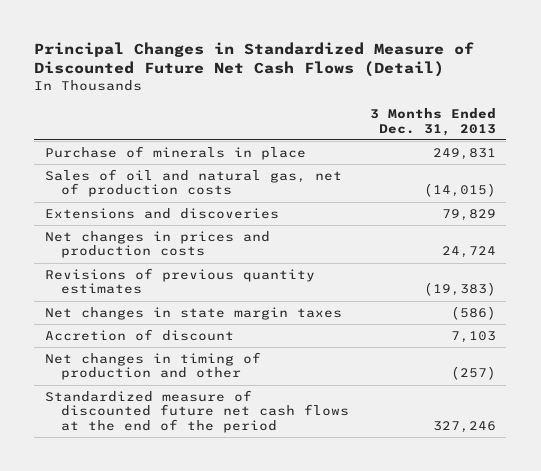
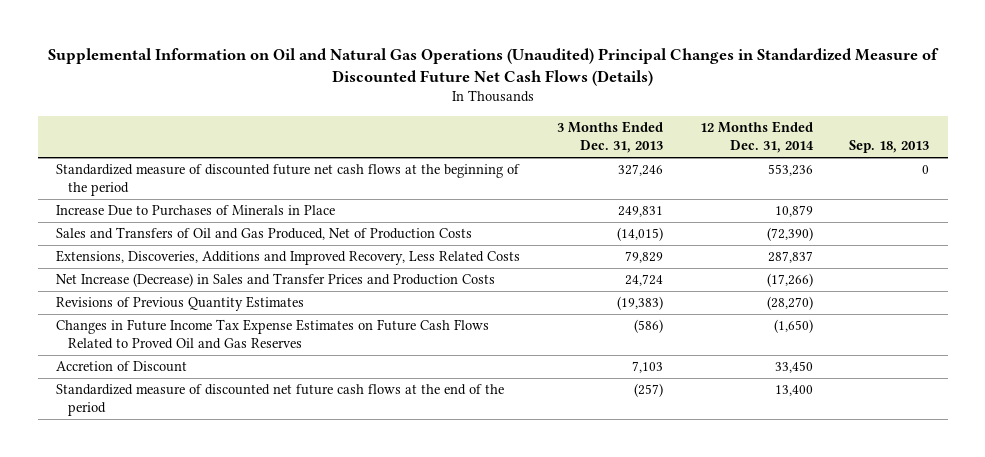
- Principal Changes in Standardized Measure of Discounted Future Net Cash Flows (Detail)
+ Supplemental Information on Oil and Natural Gas Operations (Unaudited) Principal Changes in Standardized Measure of Discounted Future Net Cash Flows (Details)
- | 3 Months Ended Dec. 31, 2013
+ | 3 Months Ended Dec. 31, 2013 | 12 Months Ended Dec. 31, 2014 | Sep. 18, 2013
- Purchase of minerals in place | 249,831
- Sales of oil and natural gas, net of production costs | (14,015)
- Extensions and discoveries | 79,829
- Net changes in prices and production costs | 24,724
- Revisions of previous quantity estimates | (19,383)
- Net changes in state margin taxes | (586)
- Accretion of discount | 7,103
- Net changes in timing of production and other | (257)
- Standardized measure of discounted future net cash flows at the end of the period | 327,246
+ Standardized measure of discounted future net cash flows at the beginning of the period | 327,246 | 553,236 | 0
+ Increase Due to Purchases of Minerals in Place | 249,831 | 10,879 |
+ Sales and Transfers of Oil and Gas Produced, Net of Production Costs | (14,015) | (72,390) |
+ Extensions, Discoveries, Additions and Improved Recovery, Less Related Costs | 79,829 | 287,837 |
+ Net Increase (Decrease) in Sales and Transfer Prices and Production Costs | 24,724 | (17,266) |
+ Revisions of Previous Quantity Estimates | (19,383) | (28,270) |
+ Changes in Future Income Tax Expense Estimates on Future Cash Flows Related to Proved Oil and Gas Reserves | (586) | (1,650) |
+ Accretion of Discount | 7,103 | 33,450 |
+ Standardized measure of discounted net future cash flows at the end of the period | (257) | 13,400 |

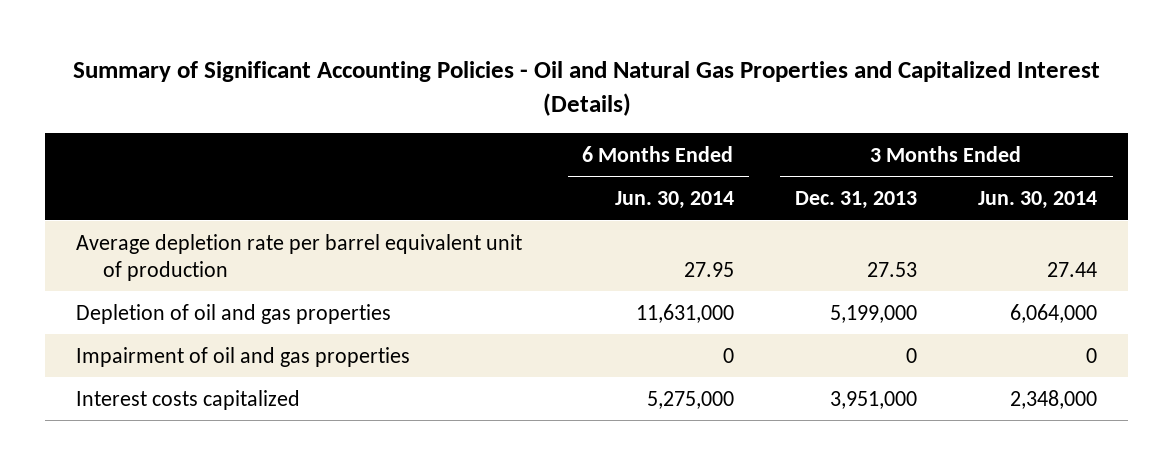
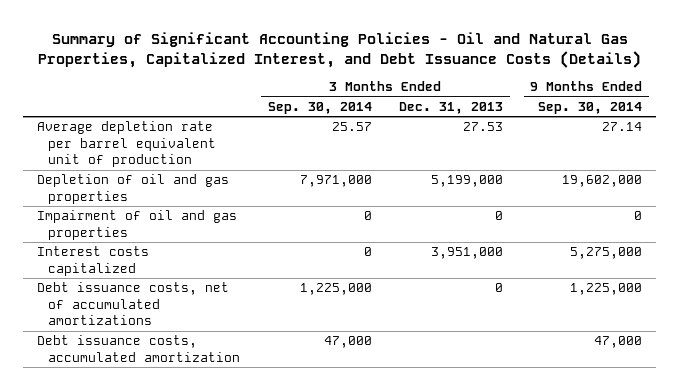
- Summary of Significant Accounting Policies - Oil and Natural Gas Properties and Capitalized Interest (Details)
+ Summary of Significant Accounting Policies - Oil and Natural Gas Properties, Capitalized Interest, and Debt Issuance Costs (Details)
- | 6 Months Ended Jun. 30, 2014 | 3 Months Ended Dec. 31, 2013 | 3 Months Ended Jun. 30, 2014
+ | 3 Months Ended Sep. 30, 2014 | 3 Months Ended Dec. 31, 2013 | 9 Months Ended Sep. 30, 2014
+ Debt issuance costs, net of accumulated amortizations | 1,225,000 | 0 | 1,225,000
+ Debt issuance costs, accumulated amortization | 47,000 | | 47,000

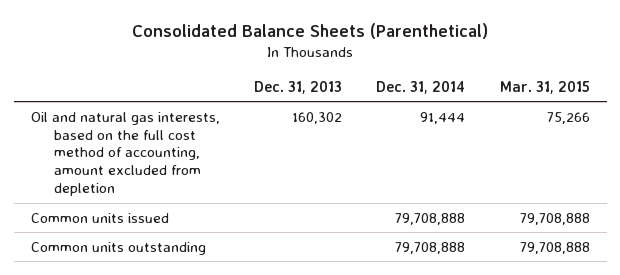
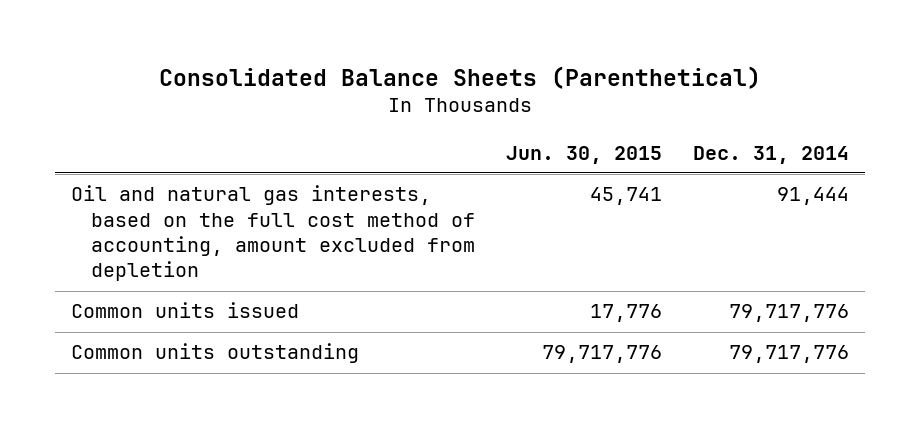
- | Dec. 31, 2013 | Dec. 31, 2014 | Mar. 31, 2015
+ | Jun. 30, 2015 | Dec. 31, 2014
- Common units issued | | 79,708,888 | 79,708,888
- Common units outstanding | | 79,708,888 | 79,708,888
+ Common units issued | 17,776 | 79,717,776
+ Common units outstanding | 79,717,776 | 79,717,776

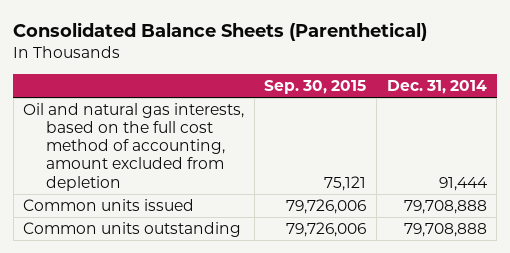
- | Jun. 30, 2015 | Dec. 31, 2014
+ | Sep. 30, 2015 | Dec. 31, 2014
- Common units issued | 17,776 | 79,717,776
- Common units outstanding | 79,717,776 | 79,717,776
+ Common units issued | 79,726,006 | 79,708,888
+ Common units outstanding | 79,726,006 | 79,708,888

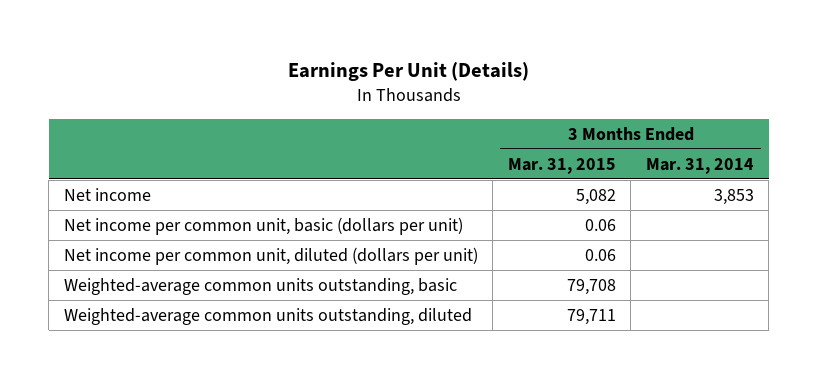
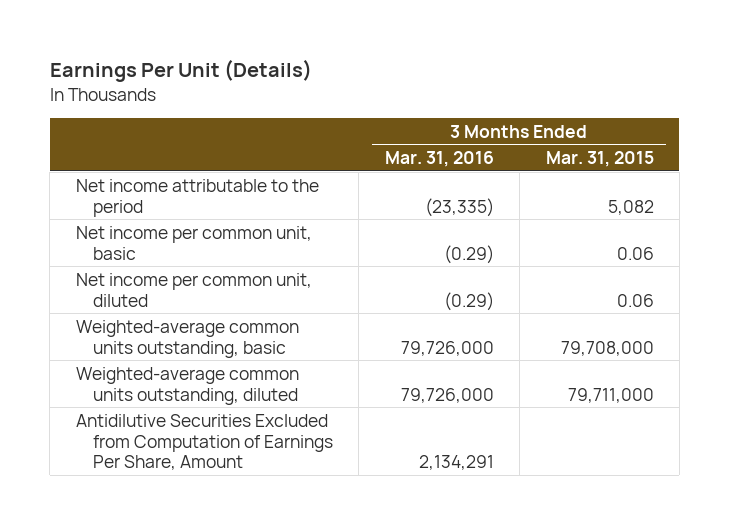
- | 3 Months Ended Mar. 31, 2015 | 3 Months Ended Mar. 31, 2014
+ | 3 Months Ended Mar. 31, 2016 | 3 Months Ended Mar. 31, 2015
- Net income | 5,082 | 3,853
- Net income per common unit, basic (dollars per unit) | 0.06 |
- Net income per common unit, diluted (dollars per unit) | 0.06 |
- Weighted-average common units outstanding, basic | 79,708 |
- Weighted-average common units outstanding, diluted | 79,711 |
+ Net income attributable to the period | (23,335) | 5,082
+ Net income per common unit, basic | (0.29) | 0.06
+ Net income per common unit, diluted | (0.29) | 0.06
+ Weighted-average common units outstanding, basic | 79,726,000 | 79,708,000
+ Weighted-average common units outstanding, diluted | 79,726,000 | 79,711,000
+ Antidilutive Securities Excluded from Computation of Earnings Per Share, Amount | 2,134,291 |

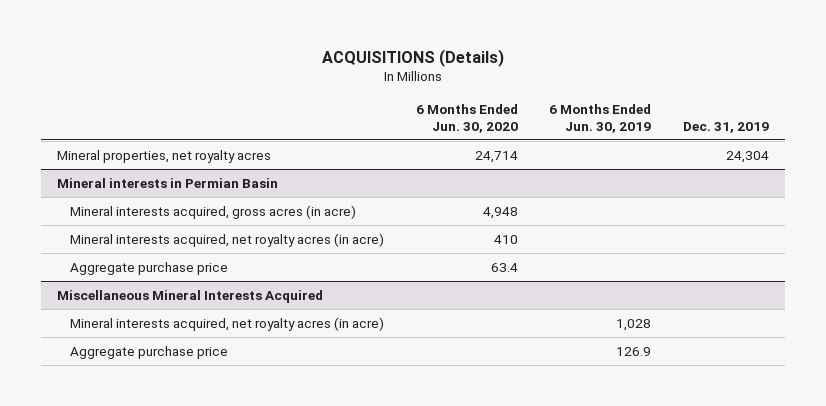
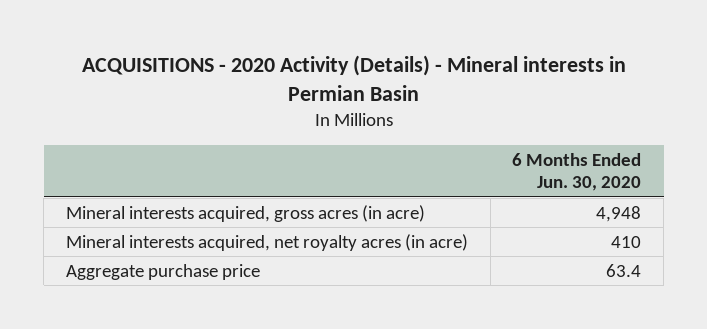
- ACQUISITIONS (Details)
+ ACQUISITIONS - 2020 Activity (Details) - Mineral interests in Permian Basin
- | 6 Months Ended Jun. 30, 2020 | 6 Months Ended Jun. 30, 2019 | Dec. 31, 2019
+ | 6 Months Ended Jun. 30, 2020
- Mineral properties, net royalty acres | 24,714 | | 24,304
- Mineral interests in Permian Basin
- Miscellaneous Mineral Interests Acquired
- Mineral interests acquired, net royalty acres (in acre) | | 1,028 |
- Aggregate purchase price | | 126.9 |

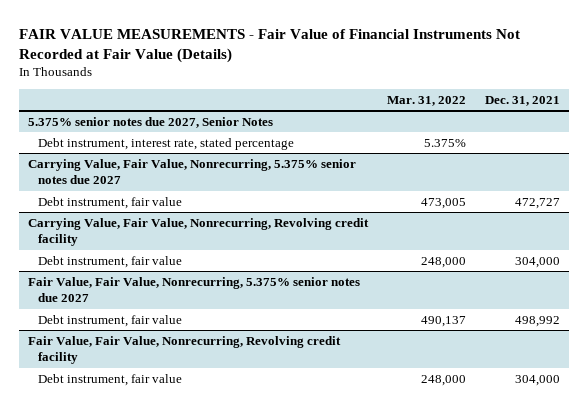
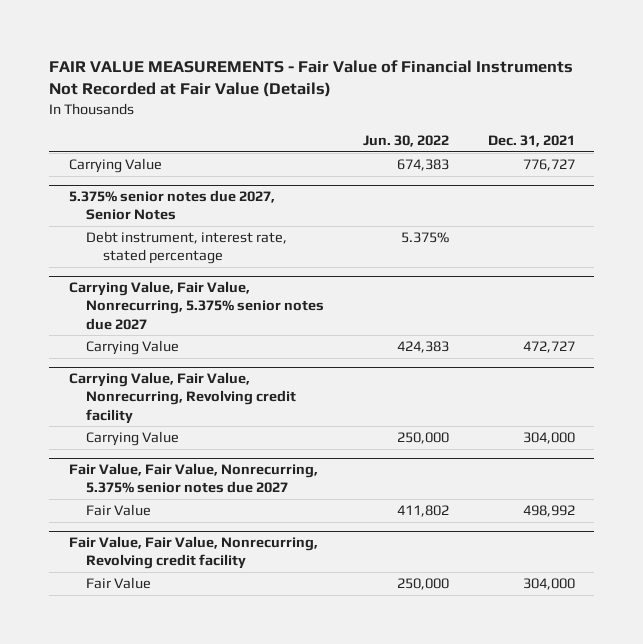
- | Mar. 31, 2022 | Dec. 31, 2021
+ | Jun. 30, 2022 | Dec. 31, 2021
+ Carrying Value | 674,383 | 776,727
@ Carrying Value, Fair Value, Nonrecurring, 5.375% senior notes due 2027
- Debt instrument, fair value | 473,005 | 472,727
+ Carrying Value | 424,383 | 472,727
@ Carrying Value, Fair Value, Nonrecurring, Revolving credit facility
- Debt instrument, fair value | 248,000 | 304,000
+ Carrying Value | 250,000 | 304,000
@ Fair Value, Fair Value, Nonrecurring, 5.375% senior notes due 2027
- Debt instrument, fair value | 490,137 | 498,992
+ Fair Value | 411,802 | 498,992
@ Fair Value, Fair Value, Nonrecurring, Revolving credit facility
- Debt instrument, fair value | 248,000 | 304,000
+ Fair Value | 250,000 | 304,000

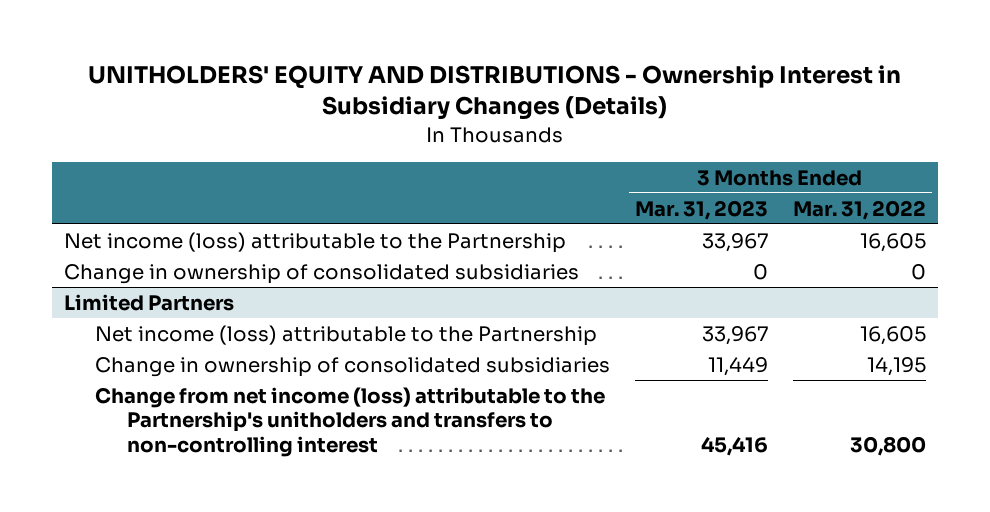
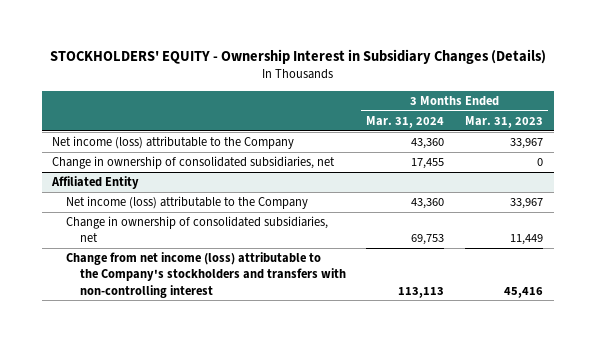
- UNITHOLDERS' EQUITY AND DISTRIBUTIONS - Ownership Interest in Subsidiary Changes (Details)
+ STOCKHOLDERS' EQUITY - Ownership Interest in Subsidiary Changes (Details)
- | 3 Months Ended Mar. 31, 2023 | 3 Months Ended Mar. 31, 2022
+ | 3 Months Ended Mar. 31, 2024 | 3 Months Ended Mar. 31, 2023
- Net income (loss) attributable to the Partnership | 33,967 | 16,605
- Change in ownership of consolidated subsidiaries | 0 | 0
- Limited Partners
- Net income (loss) attributable to the Partnership | 33,967 | 16,605
- Change in ownership of consolidated subsidiaries | 11,449 | 14,195
- Change from net income (loss) attributable to the Partnership's unitholders and transfers to non-controlling interest | 45,416 | 30,800
+ Net income (loss) attributable to the Company | 43,360 | 33,967
+ Change in ownership of consolidated subsidiaries, net | 17,455 | 0
+ Affiliated Entity
+ Net income (loss) attributable to the Company | 43,360 | 33,967
+ Change in ownership of consolidated subsidiaries, net | 69,753 | 11,449
+ Change from net income (loss) attributable to the Company's stockholders and transfers with non-controlling interest | 113,113 | 45,416

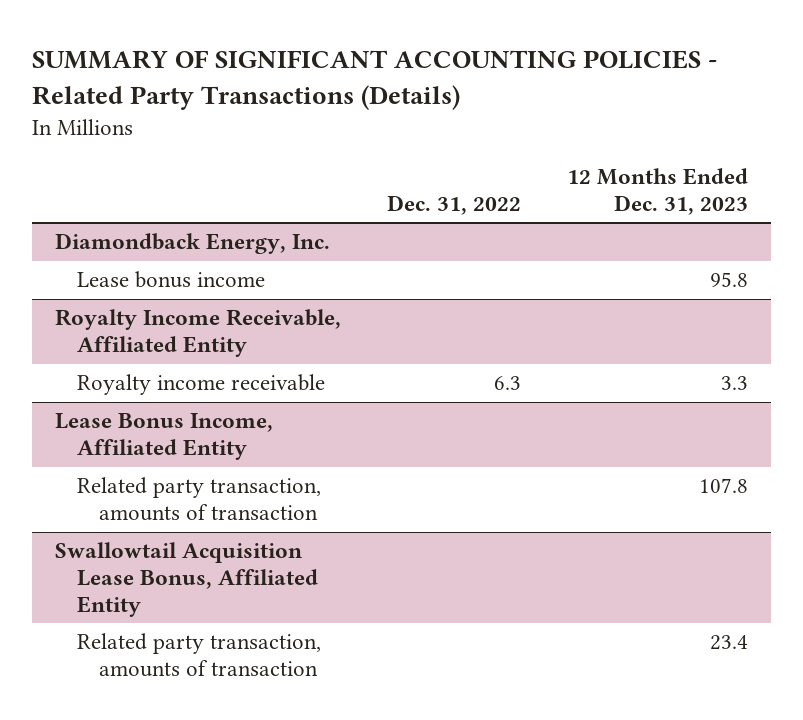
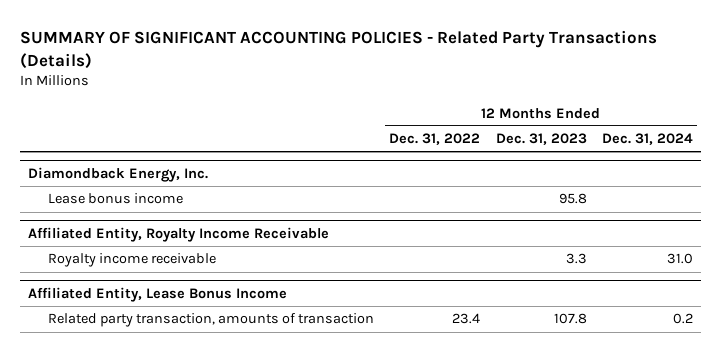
- | Dec. 31, 2022 | 12 Months Ended Dec. 31, 2023
+ | 12 Months Ended Dec. 31, 2022 | 12 Months Ended Dec. 31, 2023 | 12 Months Ended Dec. 31, 2024
- Royalty Income Receivable, Affiliated Entity
+ Affiliated Entity, Royalty Income Receivable
- Lease Bonus Income, Affiliated Entity
+ Affiliated Entity, Lease Bonus Income
- Swallowtail Acquisition Lease Bonus, Affiliated Entity
- Related party transaction, amounts of transaction | | 23.4

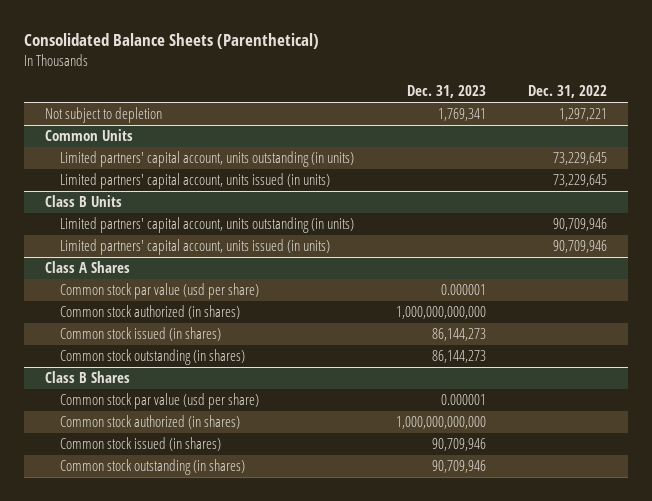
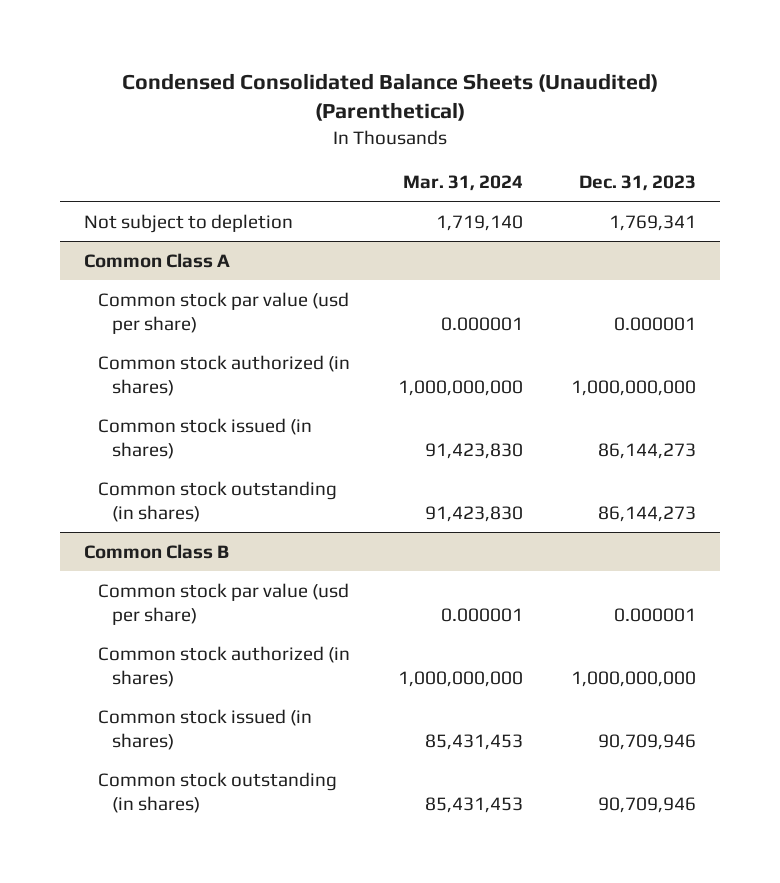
- Consolidated Balance Sheets (Parenthetical)
+ Condensed Consolidated Balance Sheets (Unaudited) (Parenthetical)
- | Dec. 31, 2023 | Dec. 31, 2022
+ | Mar. 31, 2024 | Dec. 31, 2023
- Common Units
- Limited partners' capital account, units outstanding (in units) | | 73,229,645
- Limited partners' capital account, units issued (in units) | | 73,229,645
- Class B Units
- Limited partners' capital account, units outstanding (in units) | | 90,709,946
- Limited partners' capital account, units issued (in units) | | 90,709,946
- Class A Shares
+ Common Class A
- Common stock authorized (in shares) | 1,000,000,000,000 |
+ Common stock authorized (in shares) | 1,000,000,000 | 1,000,000,000
- Class B Shares
+ Common Class B
- Common stock authorized (in shares) | 1,000,000,000,000 |
+ Common stock authorized (in shares) | 1,000,000,000 | 1,000,000,000

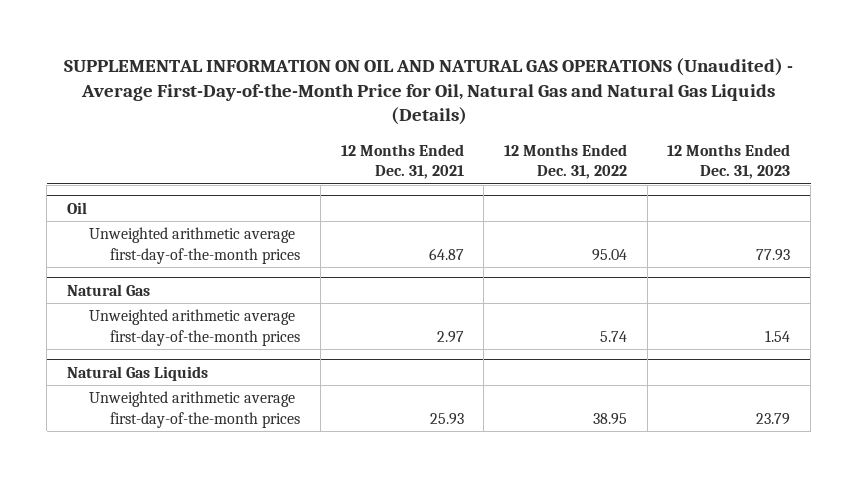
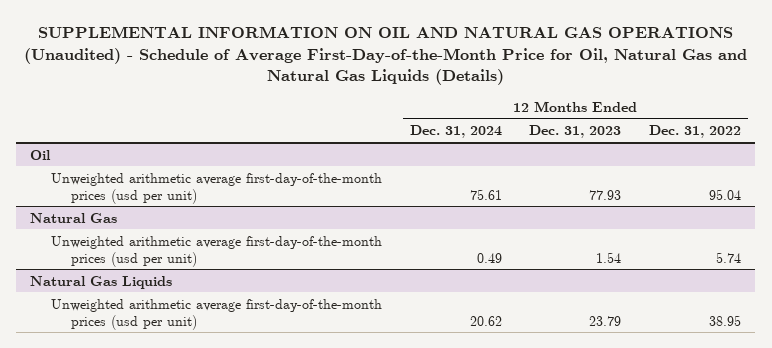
- SUPPLEMENTAL INFORMATION ON OIL AND NATURAL GAS OPERATIONS (Unaudited) - Average First-Day-of-the-Month Price for Oil, Natural Gas and Natural Gas Liquids (Details)
+ SUPPLEMENTAL INFORMATION ON OIL AND NATURAL GAS OPERATIONS (Unaudited) - Schedule of Average First-Day-of-the-Month Price for Oil, Natural Gas and Natural Gas Liquids (Details)
- | 12 Months Ended Dec. 31, 2021 | 12 Months Ended Dec. 31, 2022 | 12 Months Ended Dec. 31, 2023
+ | 12 Months Ended Dec. 31, 2024 | 12 Months Ended Dec. 31, 2023 | 12 Months Ended Dec. 31, 2022
@ Oil
- Unweighted arithmetic average first-day-of-the-month prices | 64.87 | 95.04 | 77.93
+ Unweighted arithmetic average first-day-of-the-month prices (usd per unit) | 75.61 | 77.93 | 95.04
@ Natural Gas
- Unweighted arithmetic average first-day-of-the-month prices | 2.97 | 5.74 | 1.54
+ Unweighted arithmetic average first-day-of-the-month prices (usd per unit) | 0.49 | 1.54 | 5.74
@ Natural Gas Liquids
- Unweighted arithmetic average first-day-of-the-month prices | 25.93 | 38.95 | 23.79
+ Unweighted arithmetic average first-day-of-the-month prices (usd per unit) | 20.62 | 23.79 | 38.95

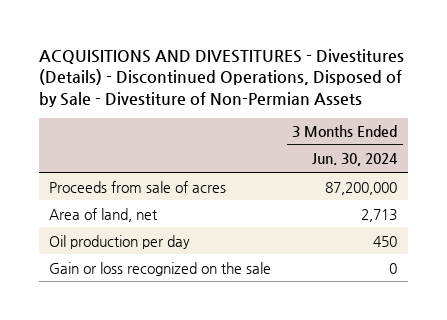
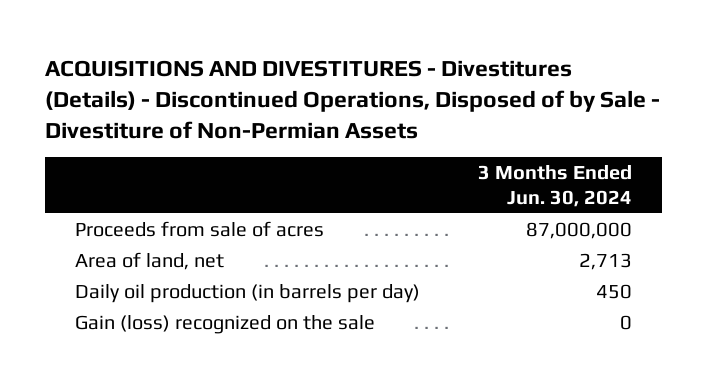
- Proceeds from sale of acres | 87,200,000
+ Proceeds from sale of acres | 87,000,000
- Oil production per day | 450
- Gain or loss recognized on the sale | 0
+ Daily oil production (in barrels per day) | 450
+ Gain (loss) recognized on the sale | 0

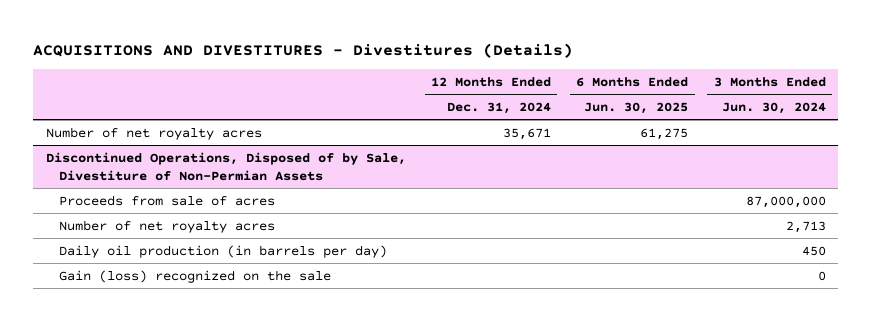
- ACQUISITIONS AND DIVESTITURES - Divestitures (Details) - Discontinued Operations, Disposed of by Sale - Divestiture of Non-Permian Assets
+ ACQUISITIONS AND DIVESTITURES - Divestitures (Details)
- | 3 Months Ended Jun. 30, 2024
+ | 12 Months Ended Dec. 31, 2024 | 6 Months Ended Jun. 30, 2025 | 3 Months Ended Jun. 30, 2024
+ Number of net royalty acres | 35,671 | 61,275 |
+ Discontinued Operations, Disposed of by Sale, Divestiture of Non-Permian Assets
- Area of land, net | 2,713
+ Number of net royalty acres | | | 2,713

